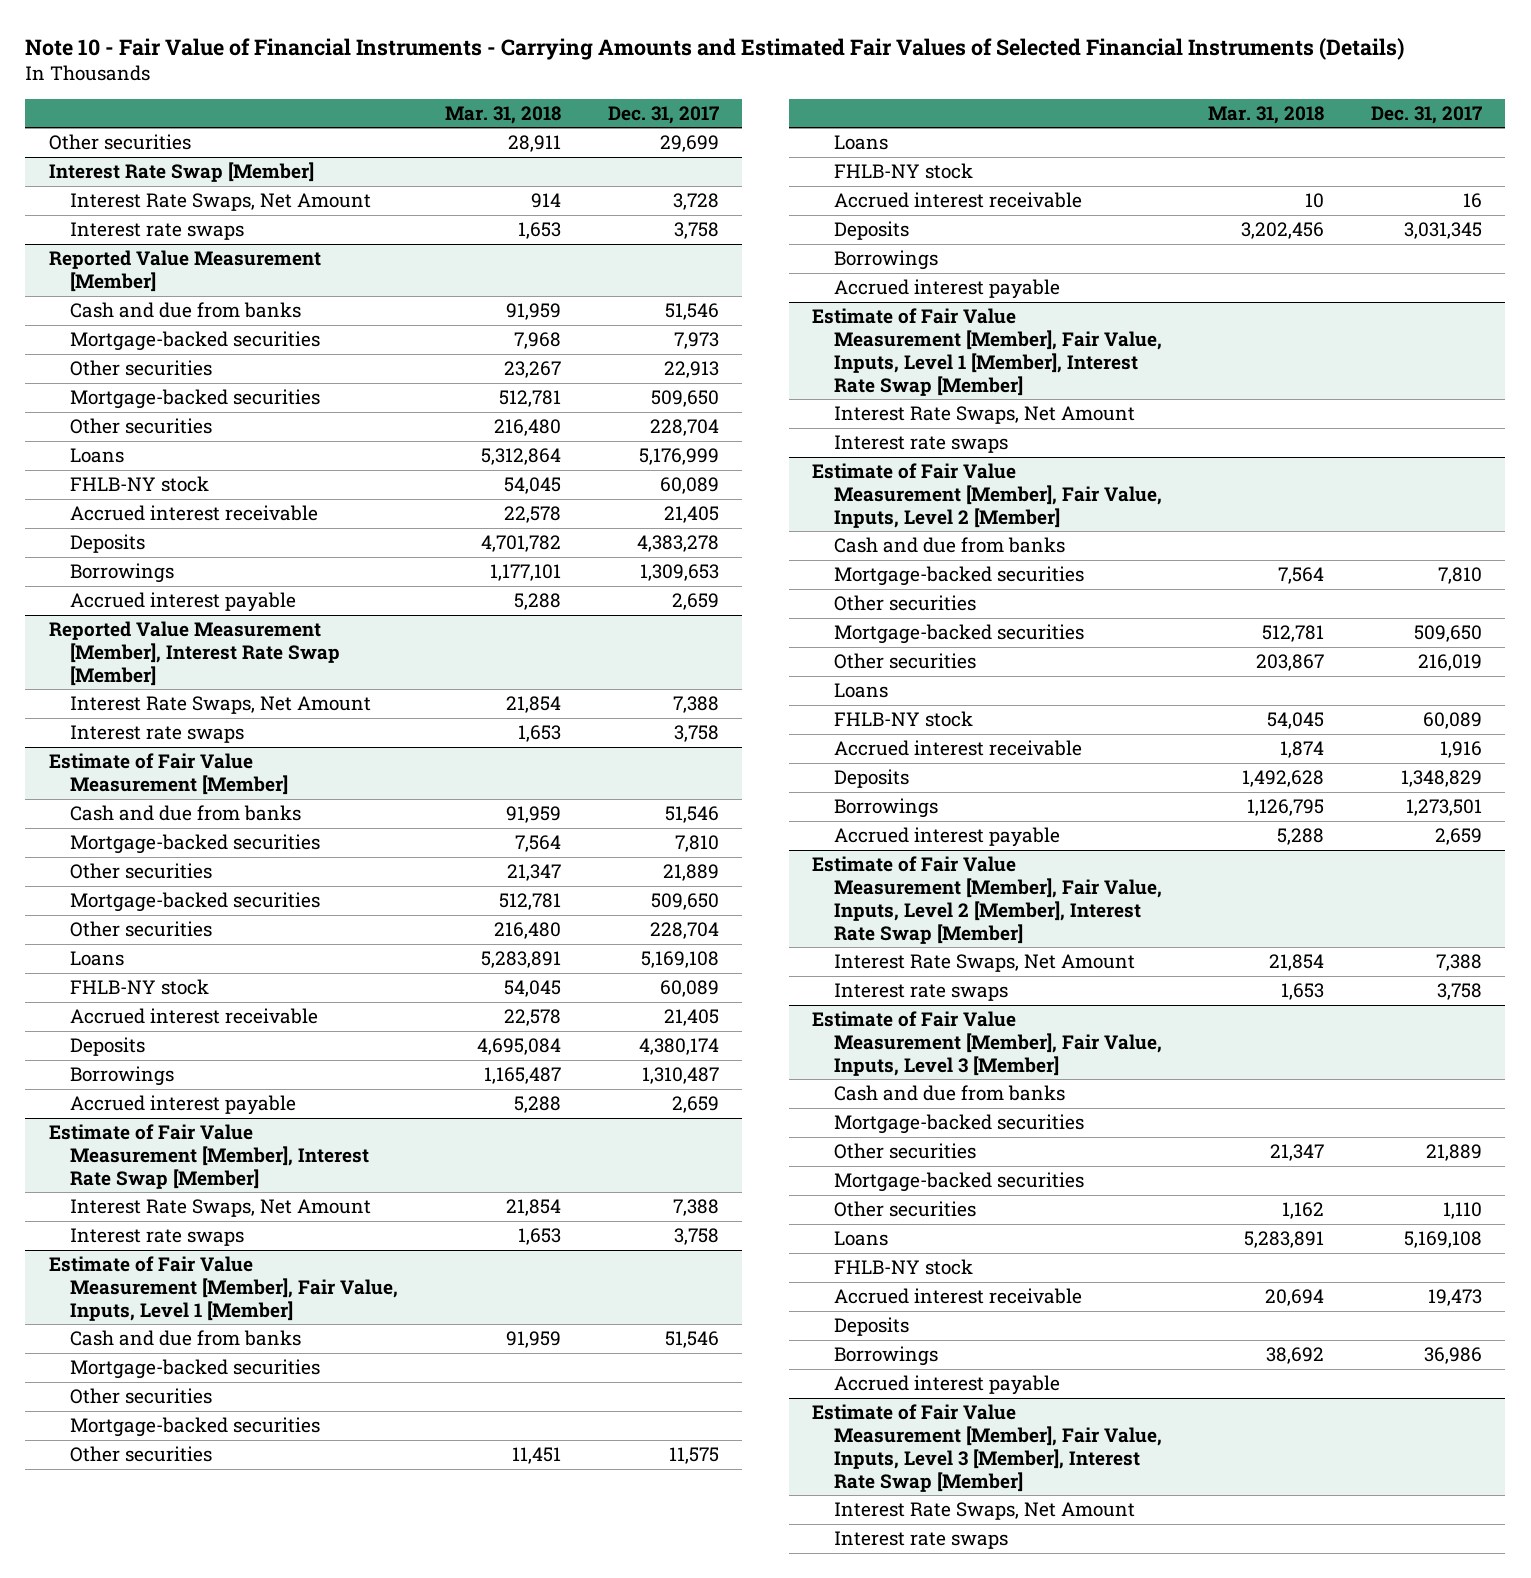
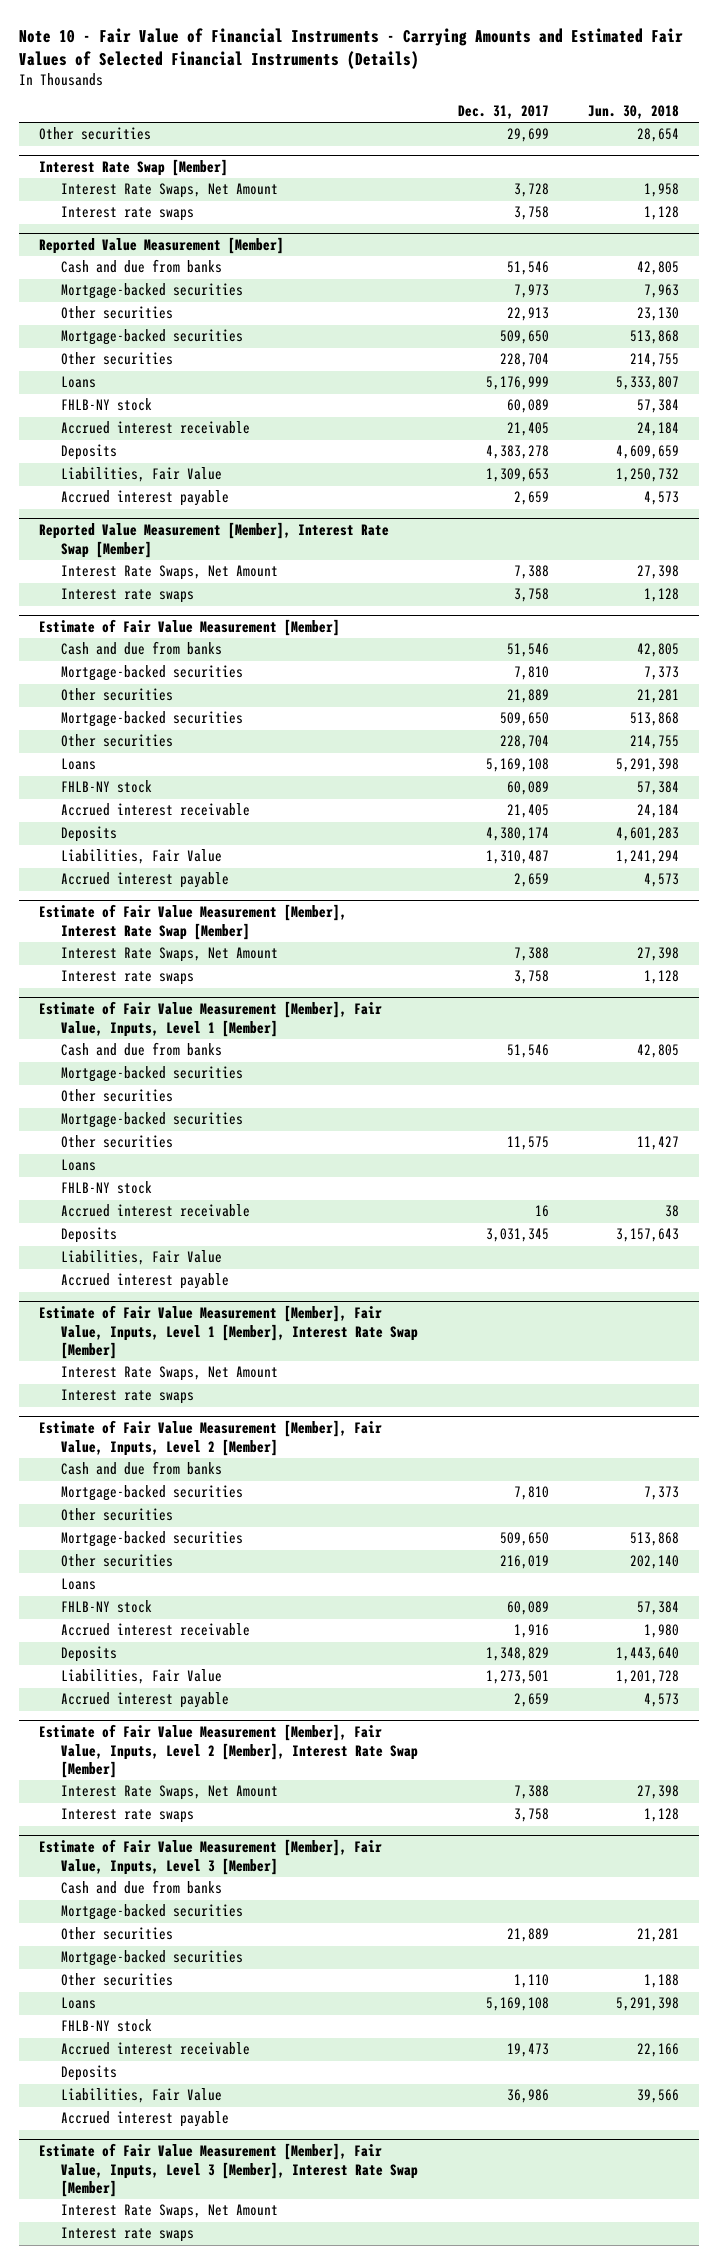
- | Mar. 31, 2018 | Dec. 31, 2017
+ | Dec. 31, 2017 | Jun. 30, 2018
@ Reported Value Measurement [Member]
- Borrowings | 1,177,101 | 1,309,653
+ Liabilities, Fair Value | 1,309,653 | 1,250,732
@ Estimate of Fair Value Measurement [Member]
- Borrowings | 1,165,487 | 1,310,487
+ Liabilities, Fair Value | 1,310,487 | 1,241,294
@ Estimate of Fair Value Measurement [Member], Fair Value, Inputs, Level 1 [Member]
- Borrowings
+ Liabilities, Fair Value
@ Estimate of Fair Value Measurement [Member], Fair Value, Inputs, Level 2 [Member]
- Borrowings | 1,126,795 | 1,273,501
+ Liabilities, Fair Value | 1,273,501 | 1,201,728
@ Estimate of Fair Value Measurement [Member], Fair Value, Inputs, Level 3 [Member]
- Borrowings | 38,692 | 36,986
+ Liabilities, Fair Value | 36,986 | 39,566

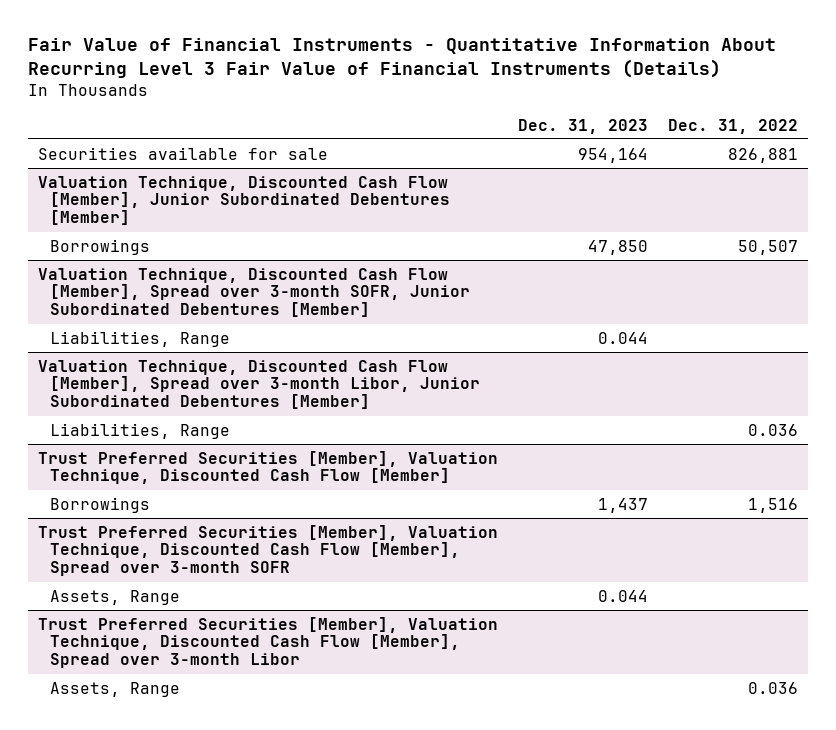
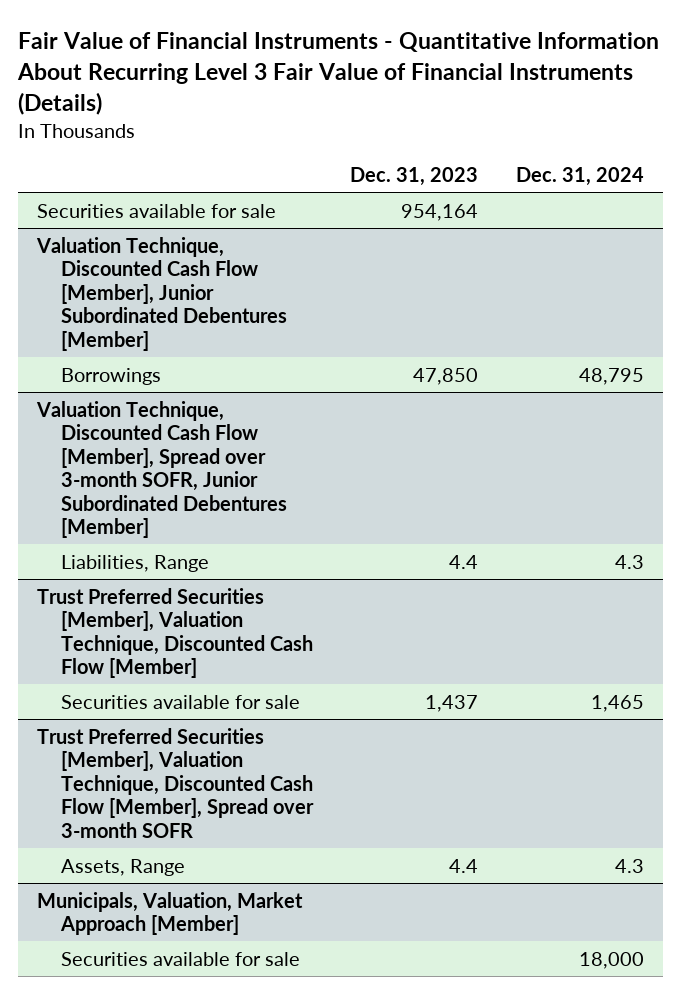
- | Dec. 31, 2023 | Dec. 31, 2022
+ | Dec. 31, 2023 | Dec. 31, 2024
@ Valuation Technique, Discounted Cash Flow [Member], Spread over 3-month SOFR, Junior Subordinated Debentures [Member]
- Liabilities, Range | 0.044 |
- Valuation Technique, Discounted Cash Flow [Member], Spread over 3-month Libor, Junior Subordinated Debentures [Member]
- Liabilities, Range | | 0.036
@ Valuation Technique, Discounted Cash Flow [Member], Spread over 3-month SOFR, Junior Subordinated Debentures [Member]
+ Liabilities, Range | 4.4 | 4.3
@ Trust Preferred Securities [Member], Valuation Technique, Discounted Cash Flow [Member]
- Borrowings | 1,437 | 1,516
+ Securities available for sale | 1,437 | 1,465
@ Trust Preferred Securities [Member], Valuation Technique, Discounted Cash Flow [Member], Spread over 3-month SOFR
- Assets, Range | 0.044 |
- Trust Preferred Securities [Member], Valuation Technique, Discounted Cash Flow [Member], Spread over 3-month Libor
- Assets, Range | | 0.036
@ Trust Preferred Securities [Member], Valuation Technique, Discounted Cash Flow [Member], Spread over 3-month SOFR
+ Assets, Range | 4.4 | 4.3
+ Municipals, Valuation, Market Approach [Member]
+ Securities available for sale | | 18,000

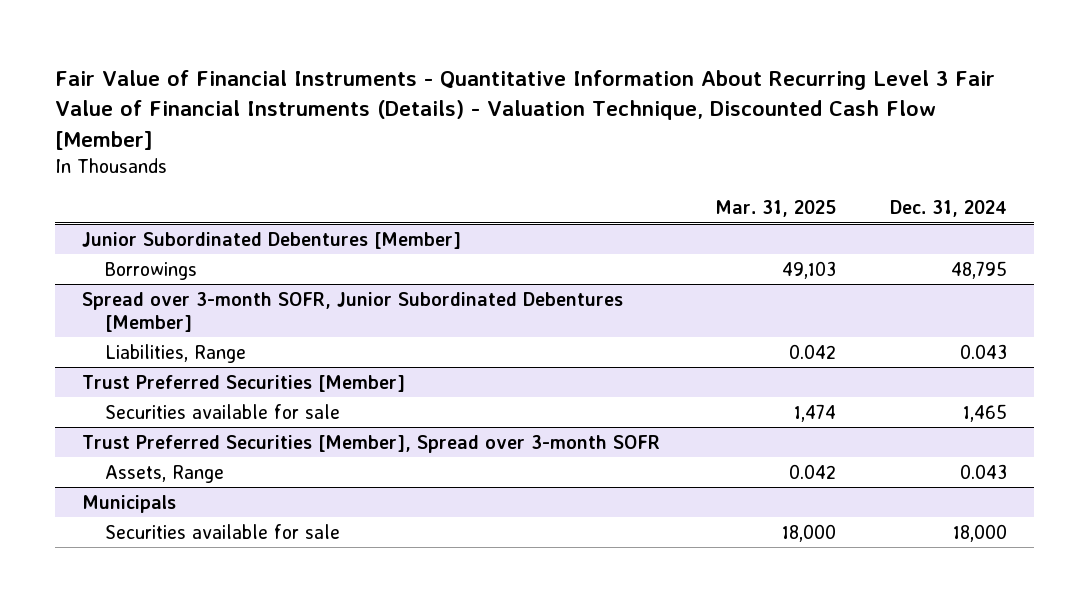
- Fair Value of Financial Instruments - Quantitative Information About Recurring Level 3 Fair Value of Financial Instruments (Details)
+ Fair Value of Financial Instruments - Quantitative Information About Recurring Level 3 Fair Value of Financial Instruments (Details) - Valuation Technique, Discounted Cash Flow [Member]
- | Dec. 31, 2023 | Dec. 31, 2024
+ | Mar. 31, 2025 | Dec. 31, 2024
- Securities available for sale | 954,164 |
- Valuation Technique, Discounted Cash Flow [Member], Junior Subordinated Debentures [Member]
+ Junior Subordinated Debentures [Member]
- Valuation Technique, Discounted Cash Flow [Member], Spread over 3-month SOFR, Junior Subordinated Debentures [Member]
- Liabilities, Range | 4.4 | 4.3
- Trust Preferred Securities [Member], Valuation Technique, Discounted Cash Flow [Member]
+ Spread over 3-month SOFR, Junior Subordinated Debentures [Member]
+ Liabilities, Range | 0.042 | 0.043
+ Trust Preferred Securities [Member]
- Trust Preferred Securities [Member], Valuation Technique, Discounted Cash Flow [Member], Spread over 3-month SOFR
- Assets, Range | 4.4 | 4.3
- Municipals, Valuation, Market Approach [Member]
+ Trust Preferred Securities [Member], Spread over 3-month SOFR
+ Assets, Range | 0.042 | 0.043
+ Municipals

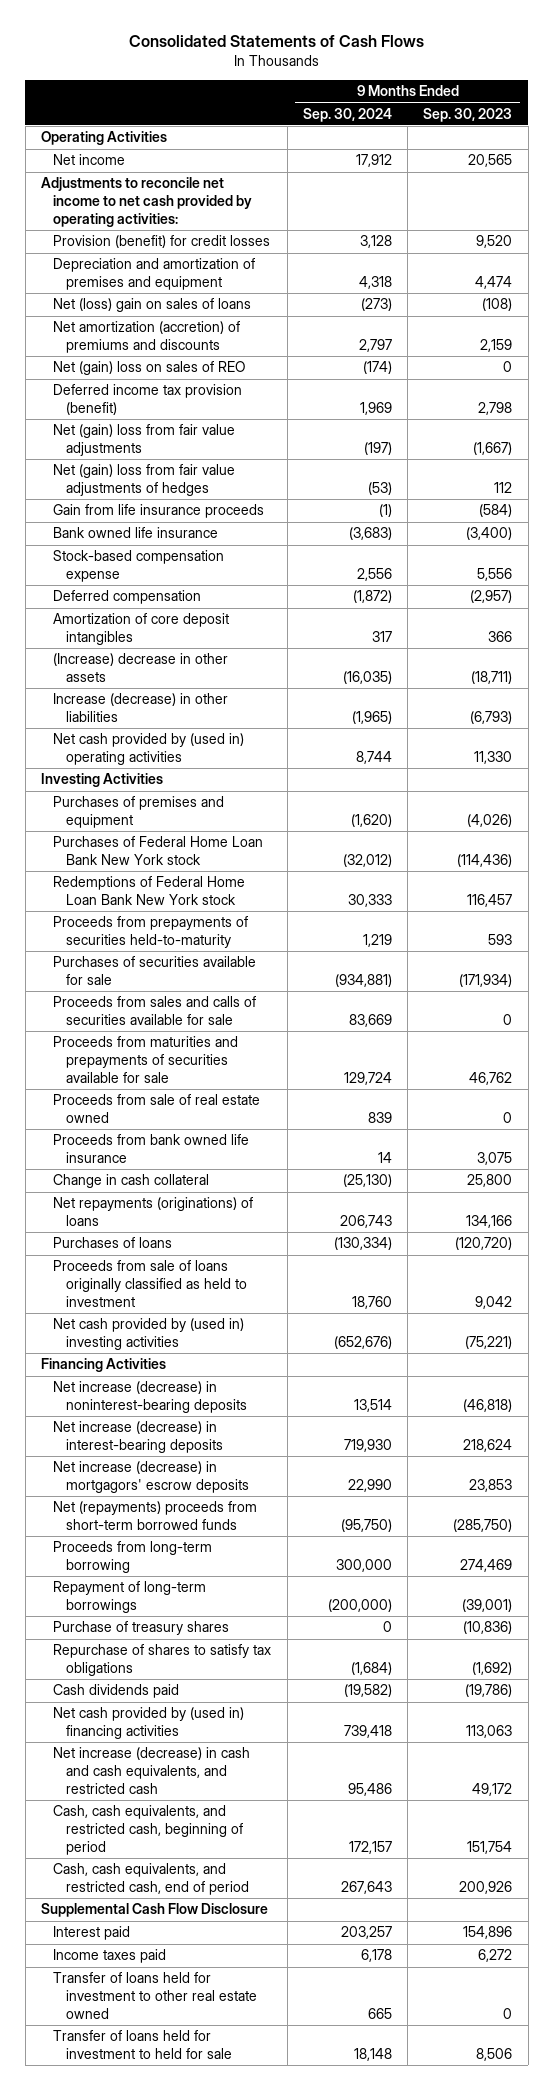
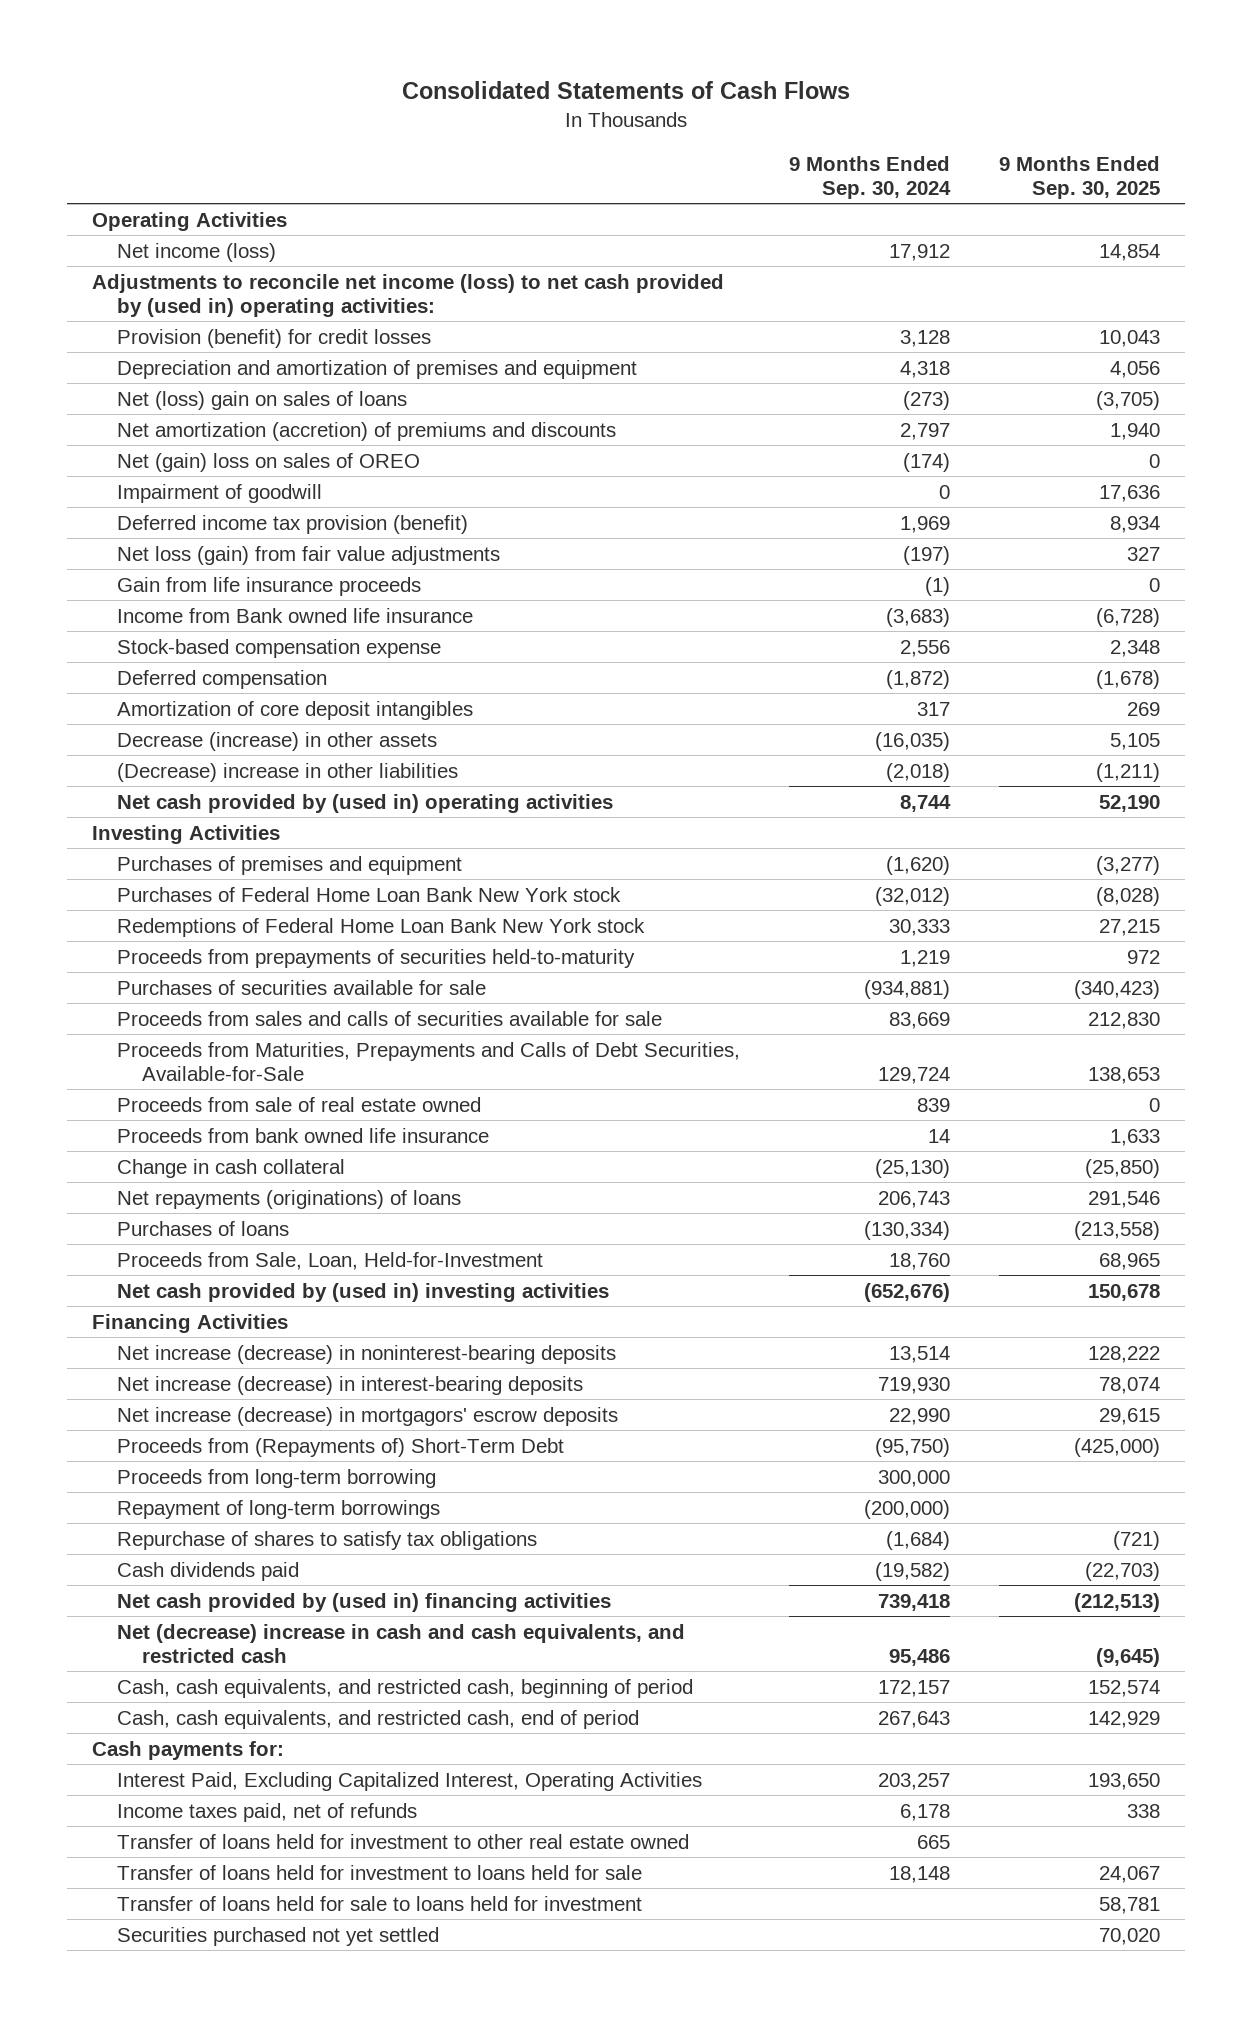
- | 9 Months Ended Sep. 30, 2024 | 9 Months Ended Sep. 30, 2023
+ | 9 Months Ended Sep. 30, 2024 | 9 Months Ended Sep. 30, 2025
- Net income | 17,912 | 20,565
- Adjustments to reconcile net income to net cash provided by operating activities:
+ Net income (loss) | 17,912 | 14,854
+ Adjustments to reconcile net income (loss) to net cash provided by (used in) operating activities:
- Net (gain) loss on sales of REO | (174) | 0
+ Net (gain) loss on sales of OREO | (174) | 0
+ Impairment of goodwill | 0 | 17,636
- Net (gain) loss from fair value adjustments | (197) | (1,667)
- Net (gain) loss from fair value adjustments of hedges | (53) | 112
+ Net loss (gain) from fair value adjustments | (197) | 327
- Bank owned life insurance | (3,683) | (3,400)
+ Income from Bank owned life insurance | (3,683) | (6,728)
- (Increase) decrease in other assets | (16,035) | (18,711)
- Increase (decrease) in other liabilities | (1,965) | (6,793)
+ Decrease (increase) in other assets | (16,035) | 5,105
+ (Decrease) increase in other liabilities | (2,018) | (1,211)
- Proceeds from maturities and prepayments of securities available for sale | 129,724 | 46,762
+ Proceeds from Maturities, Prepayments and Calls of Debt Securities, Available-for-Sale | 129,724 | 138,653
- Proceeds from sale of loans originally classified as held to investment | 18,760 | 9,042
+ Proceeds from Sale, Loan, Held-for-Investment | 18,760 | 68,965
- Net (repayments) proceeds from short-term borrowed funds | (95,750) | (285,750)
+ Proceeds from (Repayments of) Short-Term Debt | (95,750) | (425,000)
- Purchase of treasury shares | 0 | (10,836)
- Net increase (decrease) in cash and cash equivalents, and restricted cash | 95,486 | 49,172
+ Net (decrease) increase in cash and cash equivalents, and restricted cash | 95,486 | (9,645)
- Supplemental Cash Flow Disclosure
- Interest paid | 203,257 | 154,896
- Income taxes paid | 6,178 | 6,272
+ Cash payments for:
+ Interest Paid, Excluding Capitalized Interest, Operating Activities | 203,257 | 193,650
+ Income taxes paid, net of refunds | 6,178 | 338
- Transfer of loans held for investment to held for sale | 18,148 | 8,506
+ Transfer of loans held for investment to loans held for sale | 18,148 | 24,067
+ Transfer of loans held for sale to loans held for investment | | 58,781
+ Securities purchased not yet settled | | 70,020

